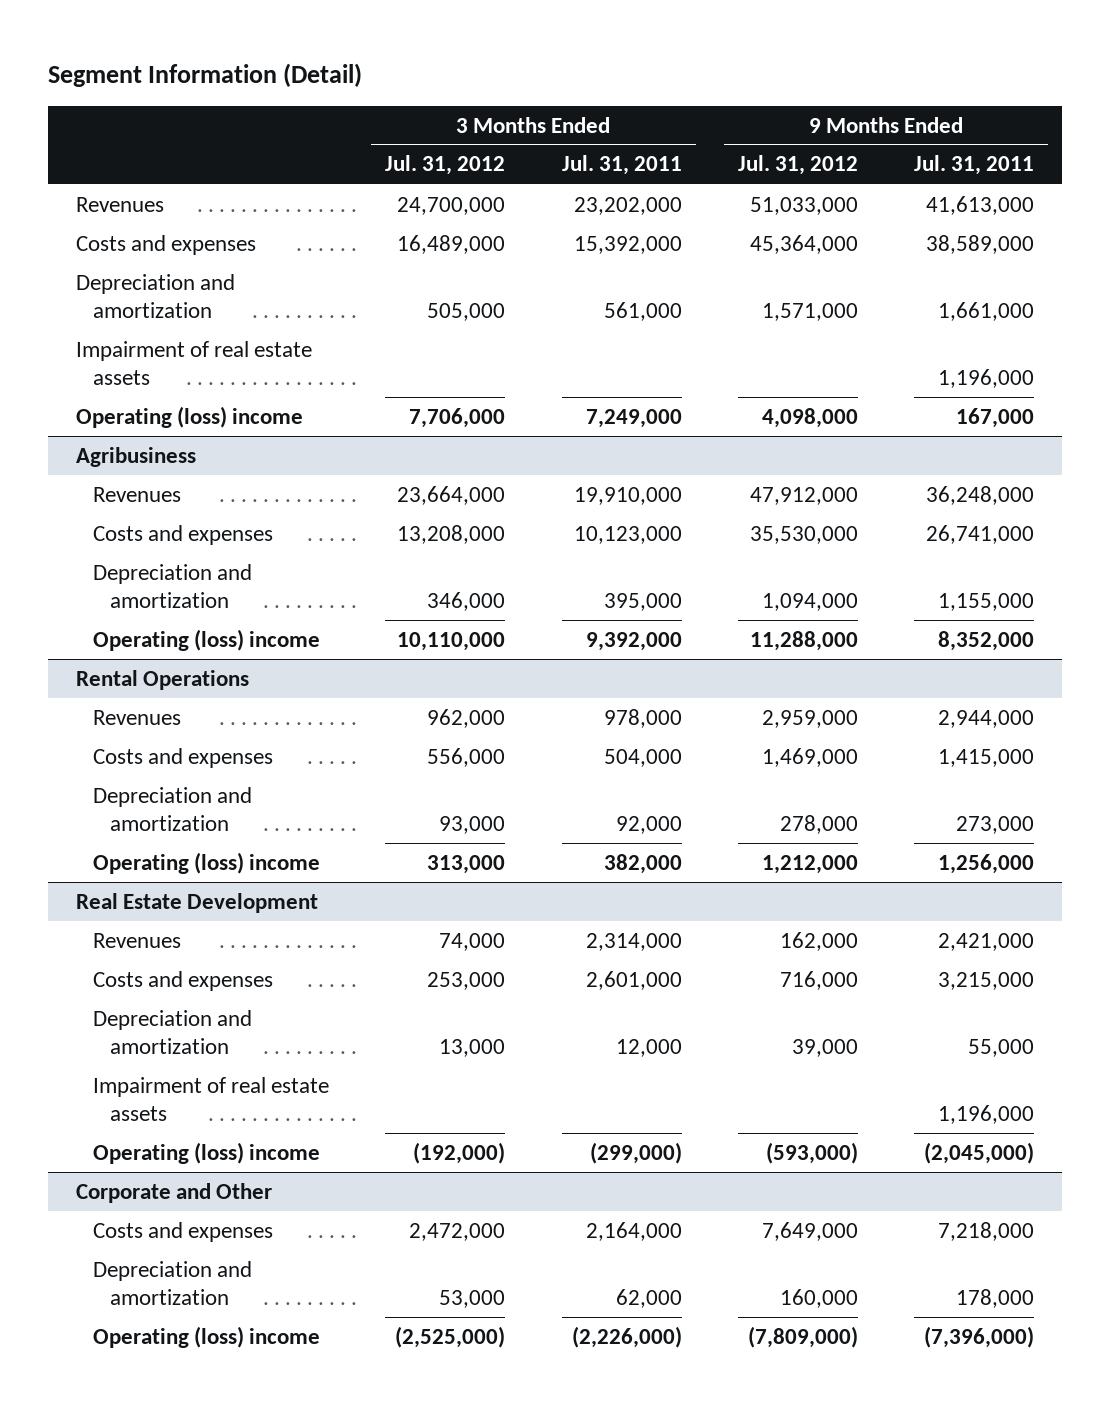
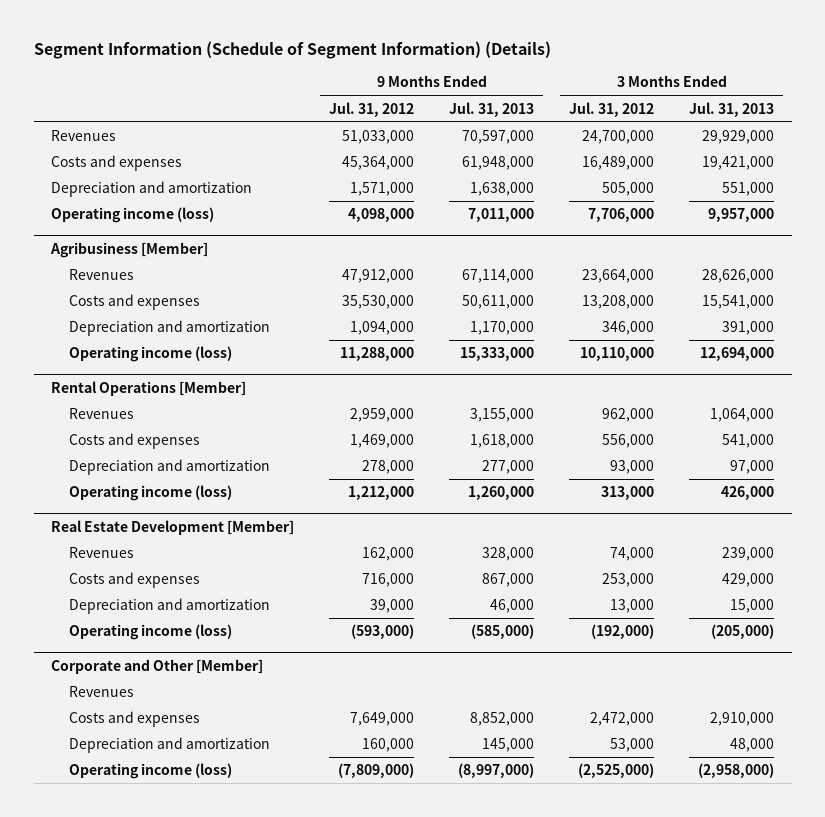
- Segment Information (Detail)
+ Segment Information (Schedule of Segment Information) (Details)
- | 3 Months Ended Jul. 31, 2012 | 3 Months Ended Jul. 31, 2011 | 9 Months Ended Jul. 31, 2012 | 9 Months Ended Jul. 31, 2011
+ | 9 Months Ended Jul. 31, 2012 | 9 Months Ended Jul. 31, 2013 | 3 Months Ended Jul. 31, 2012 | 3 Months Ended Jul. 31, 2013
- Impairment of real estate assets | | | | 1,196,000
- Operating (loss) income | 7,706,000 | 7,249,000 | 4,098,000 | 167,000
- Agribusiness
+ Operating income (loss) | 4,098,000 | 7,011,000 | 7,706,000 | 9,957,000
+ Agribusiness [Member]
- Operating (loss) income | 10,110,000 | 9,392,000 | 11,288,000 | 8,352,000
- Rental Operations
+ Operating income (loss) | 11,288,000 | 15,333,000 | 10,110,000 | 12,694,000
+ Rental Operations [Member]
- Operating (loss) income | 313,000 | 382,000 | 1,212,000 | 1,256,000
- Real Estate Development
+ Operating income (loss) | 1,212,000 | 1,260,000 | 313,000 | 426,000
+ Real Estate Development [Member]
- Impairment of real estate assets | | | | 1,196,000
- Operating (loss) income | (192,000) | (299,000) | (593,000) | (2,045,000)
- Corporate and Other
+ Operating income (loss) | (593,000) | (585,000) | (192,000) | (205,000)
+ Corporate and Other [Member]
+ Revenues
- Operating (loss) income | (2,525,000) | (2,226,000) | (7,809,000) | (7,396,000)
+ Operating income (loss) | (7,809,000) | (8,997,000) | (2,525,000) | (2,958,000)

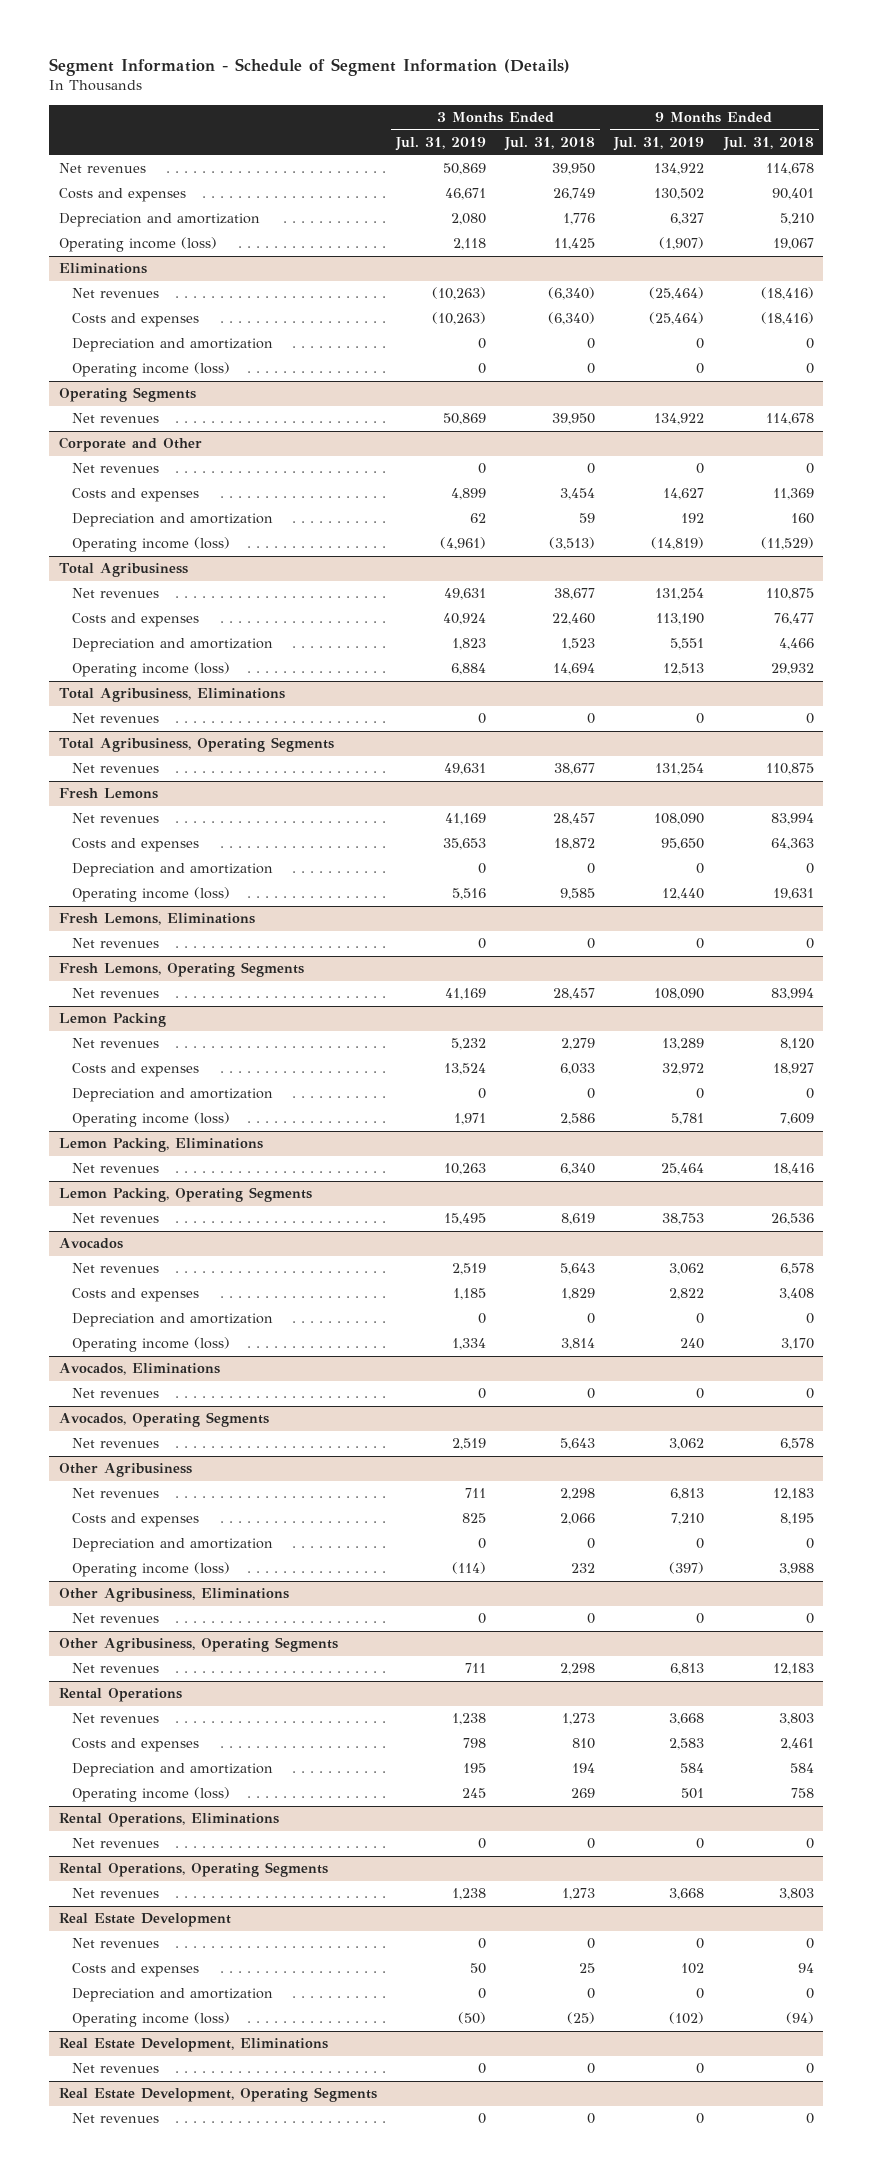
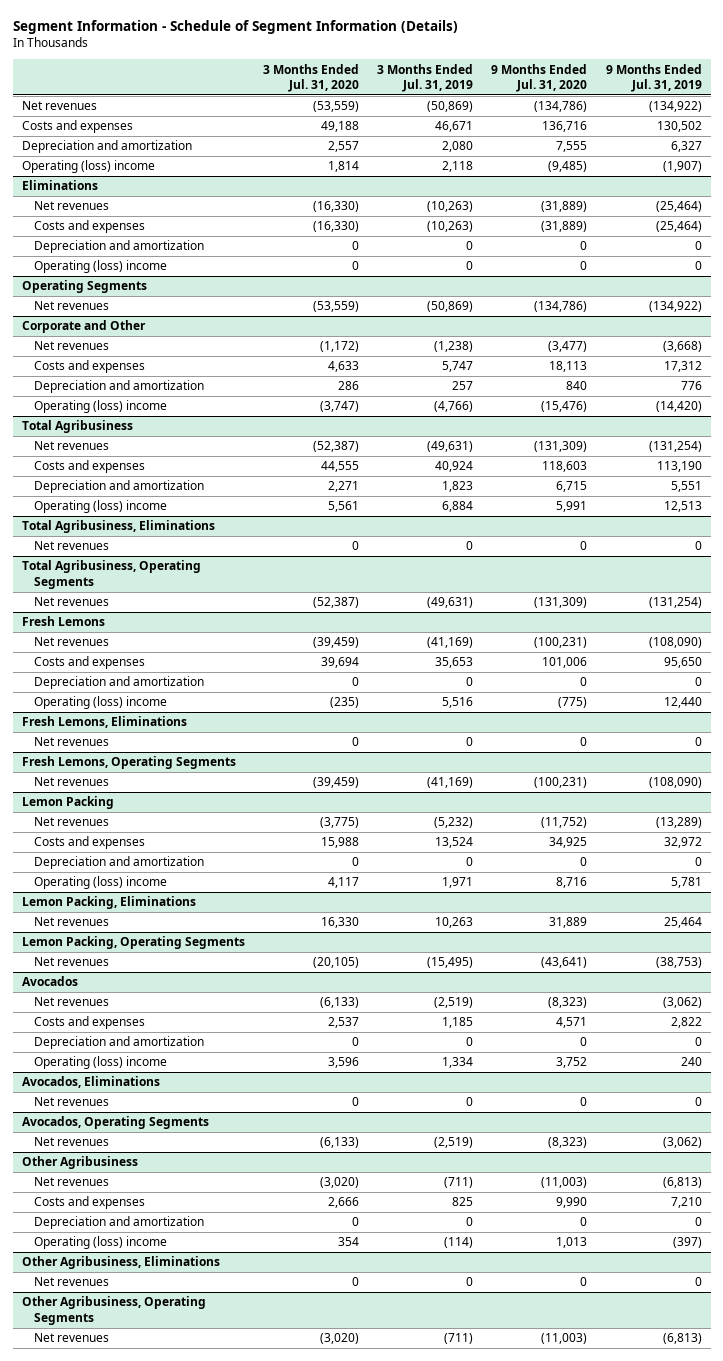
- | 3 Months Ended Jul. 31, 2019 | 3 Months Ended Jul. 31, 2018 | 9 Months Ended Jul. 31, 2019 | 9 Months Ended Jul. 31, 2018
+ | 3 Months Ended Jul. 31, 2020 | 3 Months Ended Jul. 31, 2019 | 9 Months Ended Jul. 31, 2020 | 9 Months Ended Jul. 31, 2019
- Net revenues | 50,869 | 39,950 | 134,922 | 114,678
+ Net revenues | (53,559) | (50,869) | (134,786) | (134,922)
- Operating income (loss) | 2,118 | 11,425 | (1,907) | 19,067
+ Operating (loss) income | 1,814 | 2,118 | (9,485) | (1,907)
@ Eliminations
- Operating income (loss) | 0 | 0 | 0 | 0
+ Operating (loss) income | 0 | 0 | 0 | 0
@ Operating Segments
- Net revenues | 50,869 | 39,950 | 134,922 | 114,678
+ Net revenues | (53,559) | (50,869) | (134,786) | (134,922)
@ Corporate and Other
- Net revenues | 0 | 0 | 0 | 0
- Costs and expenses | 4,899 | 3,454 | 14,627 | 11,369
- Depreciation and amortization | 62 | 59 | 192 | 160
- Operating income (loss) | (4,961) | (3,513) | (14,819) | (11,529)
+ Net revenues | (1,172) | (1,238) | (3,477) | (3,668)
+ Costs and expenses | 4,633 | 5,747 | 18,113 | 17,312
+ Depreciation and amortization | 286 | 257 | 840 | 776
+ Operating (loss) income | (3,747) | (4,766) | (15,476) | (14,420)
@ Total Agribusiness
- Net revenues | 49,631 | 38,677 | 131,254 | 110,875
+ Net revenues | (52,387) | (49,631) | (131,309) | (131,254)
- Operating income (loss) | 6,884 | 14,694 | 12,513 | 29,932
+ Operating (loss) income | 5,561 | 6,884 | 5,991 | 12,513
@ Total Agribusiness, Operating Segments
- Net revenues | 49,631 | 38,677 | 131,254 | 110,875
+ Net revenues | (52,387) | (49,631) | (131,309) | (131,254)
@ Fresh Lemons
- Net revenues | 41,169 | 28,457 | 108,090 | 83,994
+ Net revenues | (39,459) | (41,169) | (100,231) | (108,090)
- Operating income (loss) | 5,516 | 9,585 | 12,440 | 19,631
+ Operating (loss) income | (235) | 5,516 | (775) | 12,440
@ Fresh Lemons, Operating Segments
- Net revenues | 41,169 | 28,457 | 108,090 | 83,994
+ Net revenues | (39,459) | (41,169) | (100,231) | (108,090)
@ Lemon Packing
- Net revenues | 5,232 | 2,279 | 13,289 | 8,120
+ Net revenues | (3,775) | (5,232) | (11,752) | (13,289)
- Operating income (loss) | 1,971 | 2,586 | 5,781 | 7,609
+ Operating (loss) income | 4,117 | 1,971 | 8,716 | 5,781
@ Lemon Packing, Operating Segments
- Net revenues | 15,495 | 8,619 | 38,753 | 26,536
+ Net revenues | (20,105) | (15,495) | (43,641) | (38,753)
@ Avocados
- Net revenues | 2,519 | 5,643 | 3,062 | 6,578
+ Net revenues | (6,133) | (2,519) | (8,323) | (3,062)
- Operating income (loss) | 1,334 | 3,814 | 240 | 3,170
+ Operating (loss) income | 3,596 | 1,334 | 3,752 | 240
@ Avocados, Operating Segments
- Net revenues | 2,519 | 5,643 | 3,062 | 6,578
+ Net revenues | (6,133) | (2,519) | (8,323) | (3,062)
@ Other Agribusiness
- Net revenues | 711 | 2,298 | 6,813 | 12,183
+ Net revenues | (3,020) | (711) | (11,003) | (6,813)
- Operating income (loss) | (114) | 232 | (397) | 3,988
+ Operating (loss) income | 354 | (114) | 1,013 | (397)
@ Other Agribusiness, Operating Segments
- Net revenues | 711 | 2,298 | 6,813 | 12,183
- Rental Operations
- Net revenues | 1,238 | 1,273 | 3,668 | 3,803
- Costs and expenses | 798 | 810 | 2,583 | 2,461
- Depreciation and amortization | 195 | 194 | 584 | 584
- Operating income (loss) | 245 | 269 | 501 | 758
- Rental Operations, Eliminations
- Net revenues | 0 | 0 | 0 | 0
- Rental Operations, Operating Segments
- Net revenues | 1,238 | 1,273 | 3,668 | 3,803
- Real Estate Development
- Net revenues | 0 | 0 | 0 | 0
- Costs and expenses | 50 | 25 | 102 | 94
- Depreciation and amortization | 0 | 0 | 0 | 0
- Operating income (loss) | (50) | (25) | (102) | (94)
- Real Estate Development, Eliminations
- Net revenues | 0 | 0 | 0 | 0
- Real Estate Development, Operating Segments
- Net revenues | 0 | 0 | 0 | 0
@ Other Agribusiness, Operating Segments
+ Net revenues | (3,020) | (711) | (11,003) | (6,813)

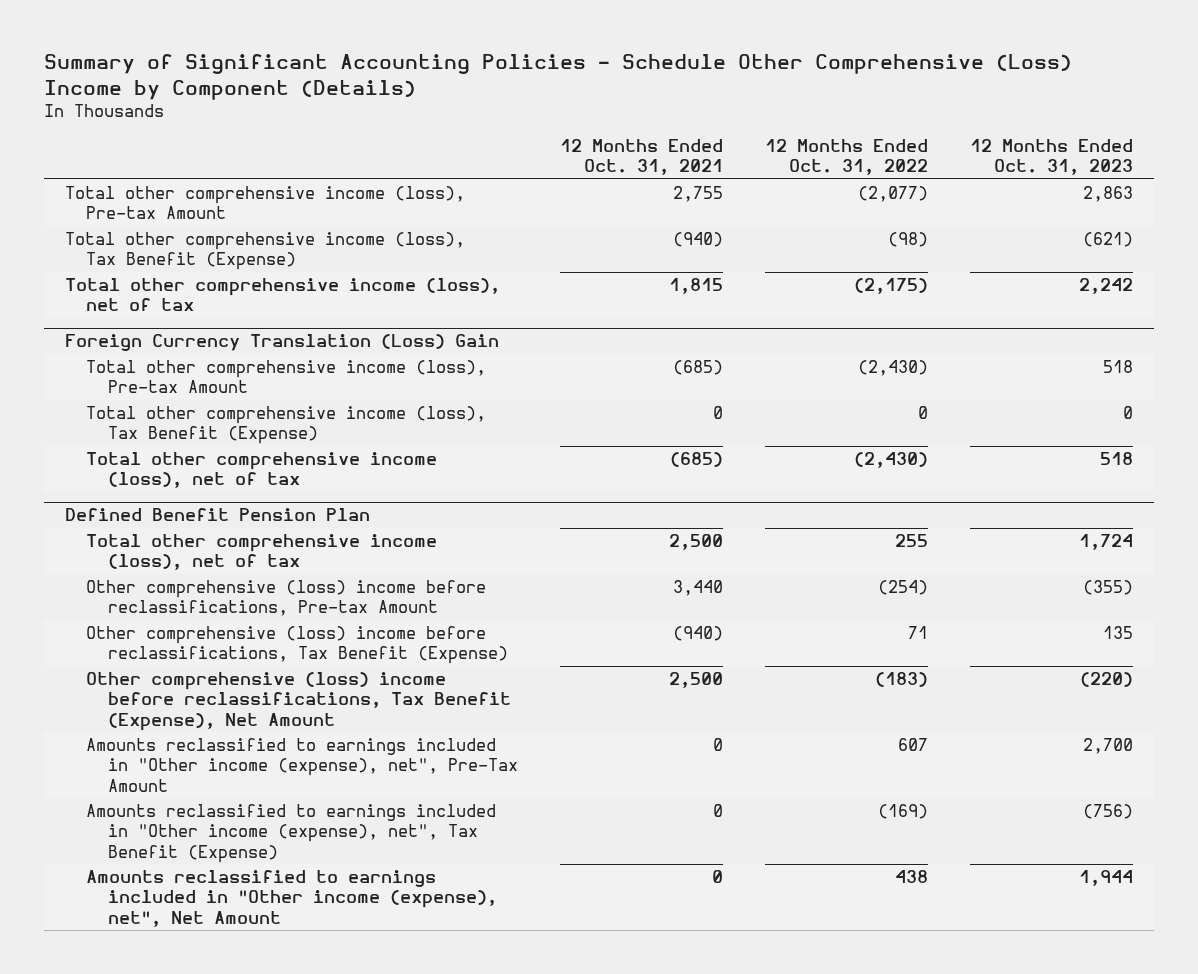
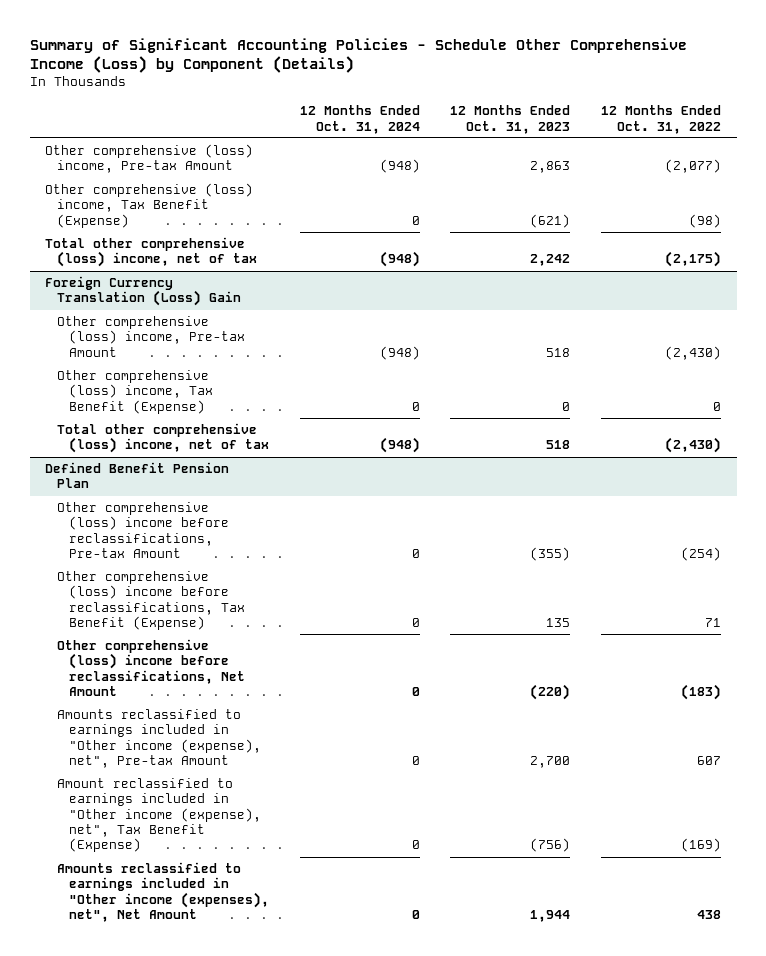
- Summary of Significant Accounting Policies - Schedule Other Comprehensive (Loss) Income by Component (Details)
+ Summary of Significant Accounting Policies - Schedule Other Comprehensive Income (Loss) by Component (Details)
- | 12 Months Ended Oct. 31, 2021 | 12 Months Ended Oct. 31, 2022 | 12 Months Ended Oct. 31, 2023
+ | 12 Months Ended Oct. 31, 2024 | 12 Months Ended Oct. 31, 2023 | 12 Months Ended Oct. 31, 2022
- Total other comprehensive income (loss), Pre-tax Amount | 2,755 | (2,077) | 2,863
- Total other comprehensive income (loss), Tax Benefit (Expense) | (940) | (98) | (621)
- Total other comprehensive income (loss), net of tax | 1,815 | (2,175) | 2,242
+ Other comprehensive (loss) income, Pre-tax Amount | (948) | 2,863 | (2,077)
+ Other comprehensive (loss) income, Tax Benefit (Expense) | 0 | (621) | (98)
+ Total other comprehensive (loss) income, net of tax | (948) | 2,242 | (2,175)
@ Foreign Currency Translation (Loss) Gain
- Total other comprehensive income (loss), Pre-tax Amount | (685) | (2,430) | 518
- Total other comprehensive income (loss), Tax Benefit (Expense) | 0 | 0 | 0
- Total other comprehensive income (loss), net of tax | (685) | (2,430) | 518
+ Other comprehensive (loss) income, Pre-tax Amount | (948) | 518 | (2,430)
+ Other comprehensive (loss) income, Tax Benefit (Expense) | 0 | 0 | 0
+ Total other comprehensive (loss) income, net of tax | (948) | 518 | (2,430)
@ Defined Benefit Pension Plan
- Total other comprehensive income (loss), net of tax | 2,500 | 255 | 1,724
- Other comprehensive (loss) income before reclassifications, Tax Benefit (Expense), Net Amount | 2,500 | (183) | (220)
- Amounts reclassified to earnings included in "Other income (expense), net", Pre-Tax Amount | 0 | 607 | 2,700
- Amounts reclassified to earnings included in "Other income (expense), net", Tax Benefit (Expense) | 0 | (169) | (756)
- Amounts reclassified to earnings included in "Other income (expense), net", Net Amount | 0 | 438 | 1,944
+ Other comprehensive (loss) income before reclassifications, Net Amount | 0 | (220) | (183)
+ Amounts reclassified to earnings included in "Other income (expense), net", Pre-tax Amount | 0 | 2,700 | 607
+ Amount reclassified to earnings included in "Other income (expense), net", Tax Benefit (Expense) | 0 | (756) | (169)
+ Amounts reclassified to earnings included in "Other income (expenses), net", Net Amount | 0 | 1,944 | 438

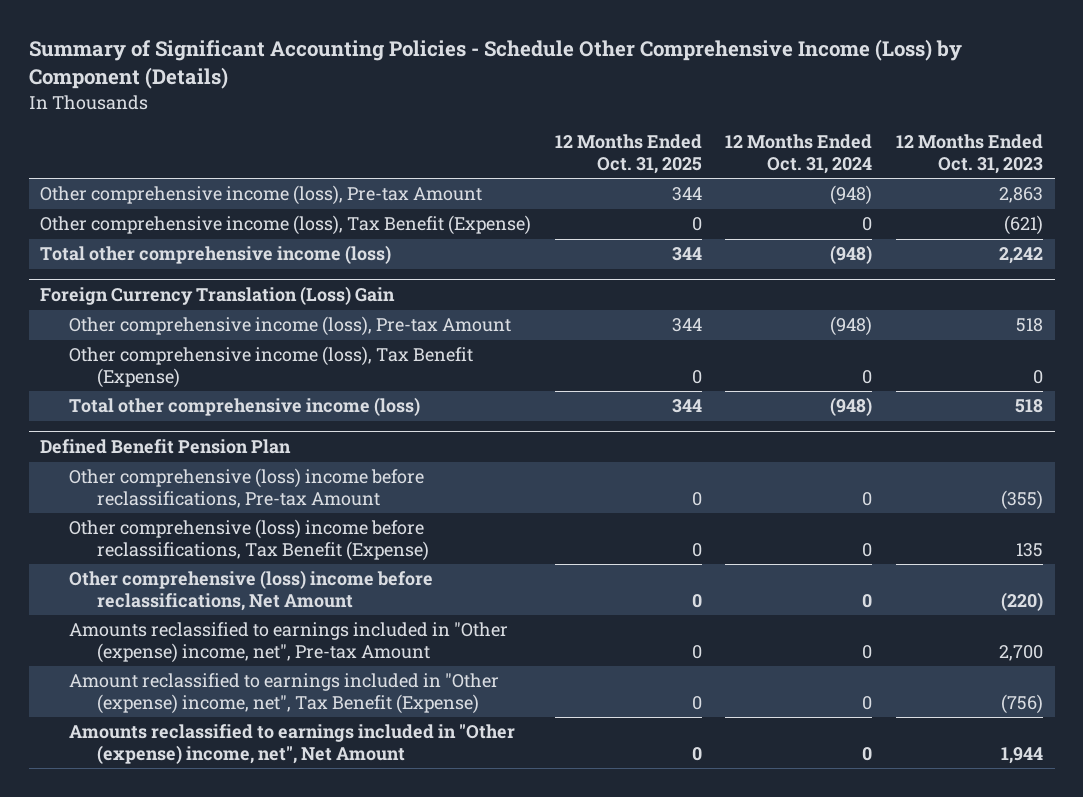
- | 12 Months Ended Oct. 31, 2024 | 12 Months Ended Oct. 31, 2023 | 12 Months Ended Oct. 31, 2022
+ | 12 Months Ended Oct. 31, 2025 | 12 Months Ended Oct. 31, 2024 | 12 Months Ended Oct. 31, 2023
- Other comprehensive (loss) income, Pre-tax Amount | (948) | 2,863 | (2,077)
- Other comprehensive (loss) income, Tax Benefit (Expense) | 0 | (621) | (98)
- Total other comprehensive (loss) income, net of tax | (948) | 2,242 | (2,175)
+ Other comprehensive income (loss), Pre-tax Amount | 344 | (948) | 2,863
+ Other comprehensive income (loss), Tax Benefit (Expense) | 0 | 0 | (621)
+ Total other comprehensive income (loss) | 344 | (948) | 2,242
@ Foreign Currency Translation (Loss) Gain
- Other comprehensive (loss) income, Pre-tax Amount | (948) | 518 | (2,430)
- Other comprehensive (loss) income, Tax Benefit (Expense) | 0 | 0 | 0
- Total other comprehensive (loss) income, net of tax | (948) | 518 | (2,430)
+ Other comprehensive income (loss), Pre-tax Amount | 344 | (948) | 518
+ Other comprehensive income (loss), Tax Benefit (Expense) | 0 | 0 | 0
+ Total other comprehensive income (loss) | 344 | (948) | 518
@ Defined Benefit Pension Plan
- Amounts reclassified to earnings included in "Other income (expense), net", Pre-tax Amount | 0 | 2,700 | 607
- Amount reclassified to earnings included in "Other income (expense), net", Tax Benefit (Expense) | 0 | (756) | (169)
- Amounts reclassified to earnings included in "Other income (expenses), net", Net Amount | 0 | 1,944 | 438
+ Amounts reclassified to earnings included in "Other (expense) income, net", Pre-tax Amount | 0 | 0 | 2,700
+ Amount reclassified to earnings included in "Other (expense) income, net", Tax Benefit (Expense) | 0 | 0 | (756)
+ Amounts reclassified to earnings included in "Other (expense) income, net", Net Amount | 0 | 0 | 1,944

